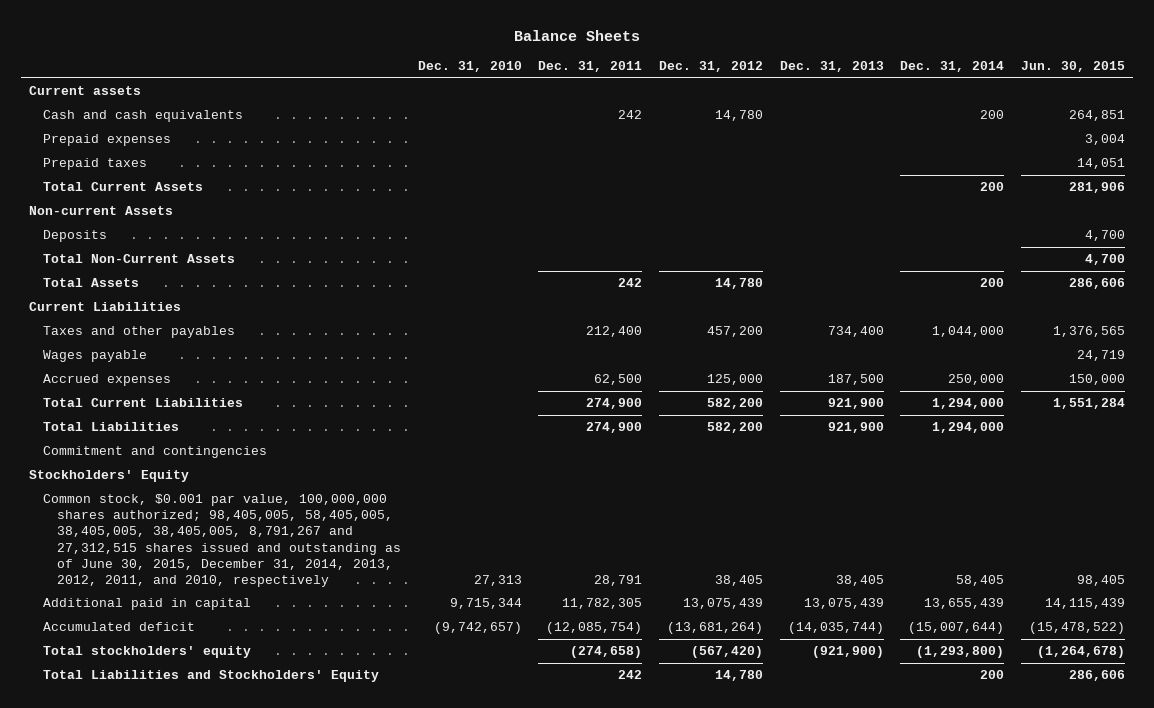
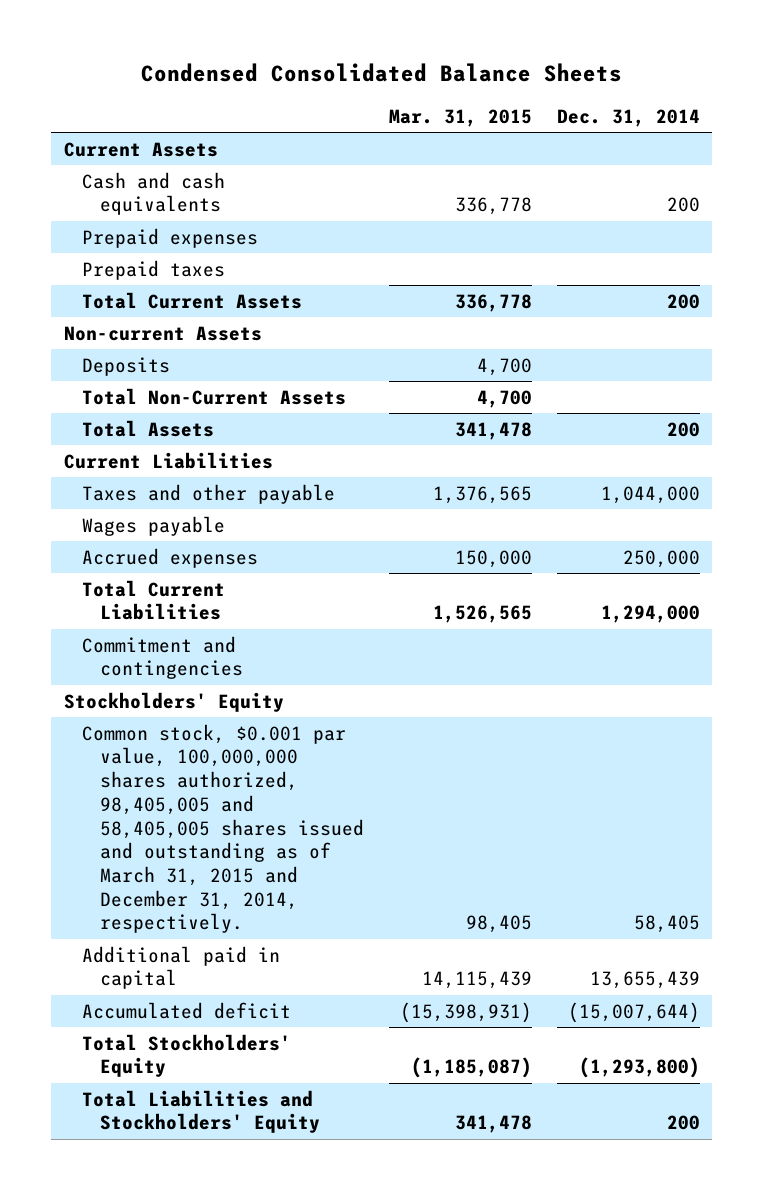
- Balance Sheets
+ Condensed Consolidated Balance Sheets
- | Dec. 31, 2010 | Dec. 31, 2011 | Dec. 31, 2012 | Dec. 31, 2013 | Dec. 31, 2014 | Jun. 30, 2015
+ | Mar. 31, 2015 | Dec. 31, 2014
- Current assets
+ Current Assets
- Taxes and other payables | | 212,400 | 457,200 | 734,400 | 1,044,000 | 1,376,565
+ Taxes and other payable | 1,376,565 | 1,044,000
- Total Liabilities | | 274,900 | 582,200 | 921,900 | 1,294,000 |
- Common stock, $0.001 par value, 100,000,000 shares authorized; 98,405,005, 58,405,005, 38,405,005, 38,405,005, 8,791,267 and 27,312,515 shares issued and outstanding as of June 30, 2015, December 31, 2014, 2013, 2012, 2011, and 2010, respectively | 27,313 | 28,791 | 38,405 | 38,405 | 58,405 | 98,405
+ Common stock, $0.001 par value, 100,000,000 shares authorized, 98,405,005 and 58,405,005 shares issued and outstanding as of March 31, 2015 and December 31, 2014, respectively. | 98,405 | 58,405
- Total stockholders' equity | | (274,658) | (567,420) | (921,900) | (1,293,800) | (1,264,678)
+ Total Stockholders' Equity | (1,185,087) | (1,293,800)

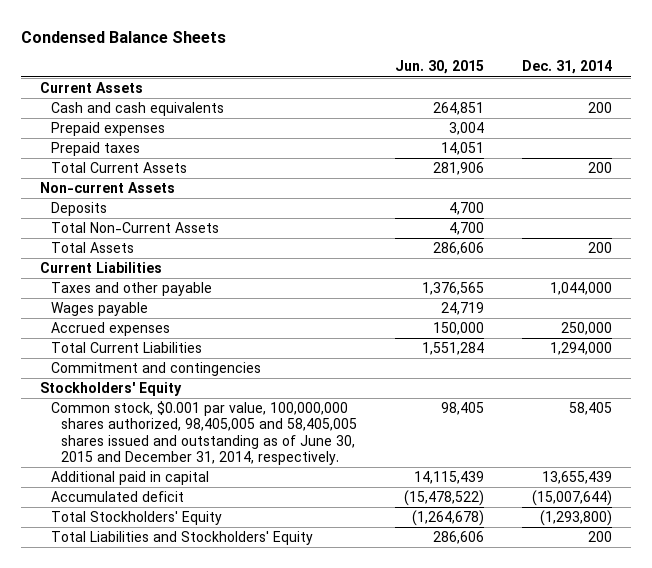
- Condensed Consolidated Balance Sheets
+ Condensed Balance Sheets
- | Mar. 31, 2015 | Dec. 31, 2014
+ | Jun. 30, 2015 | Dec. 31, 2014
- Common stock, $0.001 par value, 100,000,000 shares authorized, 98,405,005 and 58,405,005 shares issued and outstanding as of March 31, 2015 and December 31, 2014, respectively. | 98,405 | 58,405
+ Common stock, $0.001 par value, 100,000,000 shares authorized, 98,405,005 and 58,405,005 shares issued and outstanding as of June 30, 2015 and December 31, 2014, respectively. | 98,405 | 58,405

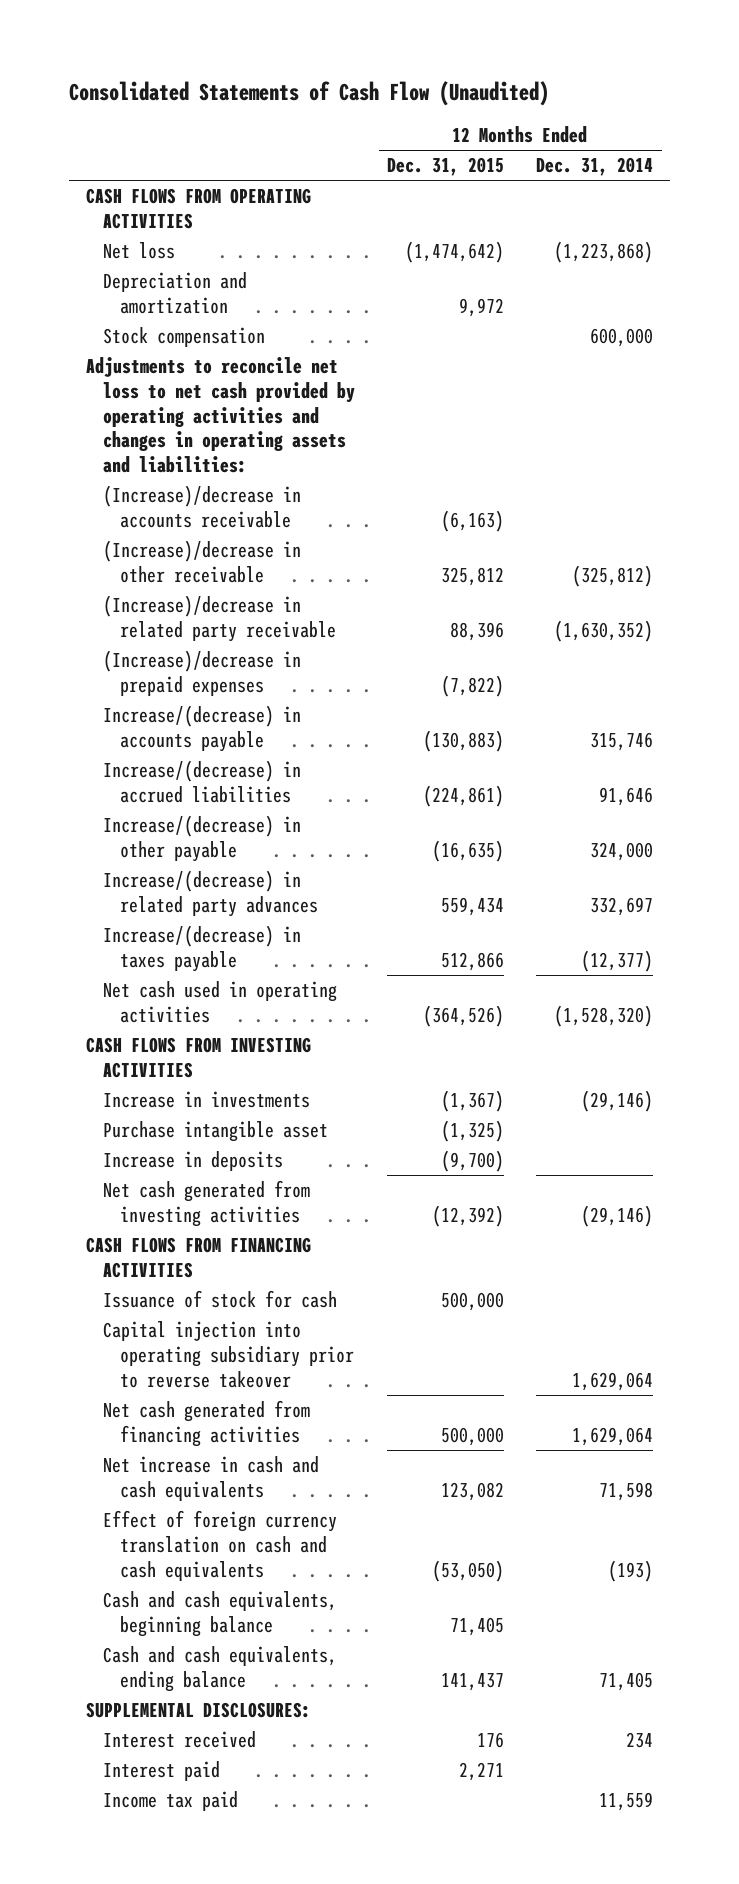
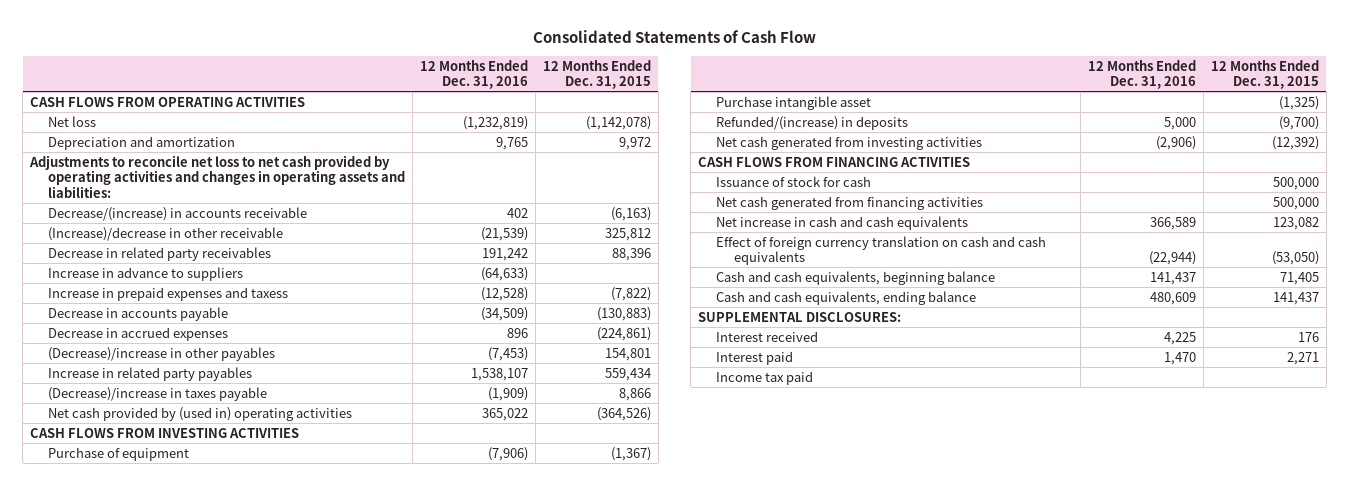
- Consolidated Statements of Cash Flow (Unaudited)
+ Consolidated Statements of Cash Flow
- | 12 Months Ended Dec. 31, 2015 | 12 Months Ended Dec. 31, 2014
+ | 12 Months Ended Dec. 31, 2016 | 12 Months Ended Dec. 31, 2015
- Net loss | (1,474,642) | (1,223,868)
+ Net loss | (1,232,819) | (1,142,078)
- Stock compensation | | 600,000
- (Increase)/decrease in accounts receivable | (6,163) |
+ Decrease/(increase) in accounts receivable | 402 | (6,163)
- (Increase)/decrease in related party receivable | 88,396 | (1,630,352)
- (Increase)/decrease in prepaid expenses | (7,822) |
- Increase/(decrease) in accounts payable | (130,883) | 315,746
- Increase/(decrease) in accrued liabilities | (224,861) | 91,646
- Increase/(decrease) in other payable | (16,635) | 324,000
- Increase/(decrease) in related party advances | 559,434 | 332,697
- Increase/(decrease) in taxes payable | 512,866 | (12,377)
- Net cash used in operating activities | (364,526) | (1,528,320)
+ Decrease in related party receivables | 191,242 | 88,396
+ Increase in advance to suppliers | (64,633) |
+ Increase in prepaid expenses and taxess | (12,528) | (7,822)
+ Decrease in accounts payable | (34,509) | (130,883)
+ Decrease in accrued expenses | 896 | (224,861)
+ (Decrease)/increase in other payables | (7,453) | 154,801
+ Increase in related party payables | 1,538,107 | 559,434
+ (Decrease)/increase in taxes payable | (1,909) | 8,866
+ Net cash provided by (used in) operating activities | 365,022 | (364,526)
- Increase in investments | (1,367) | (29,146)
+ Purchase of equipment | (7,906) | (1,367)
- Increase in deposits | (9,700) |
+ Refunded/(increase) in deposits | 5,000 | (9,700)
- Capital injection into operating subsidiary prior to reverse takeover | | 1,629,064

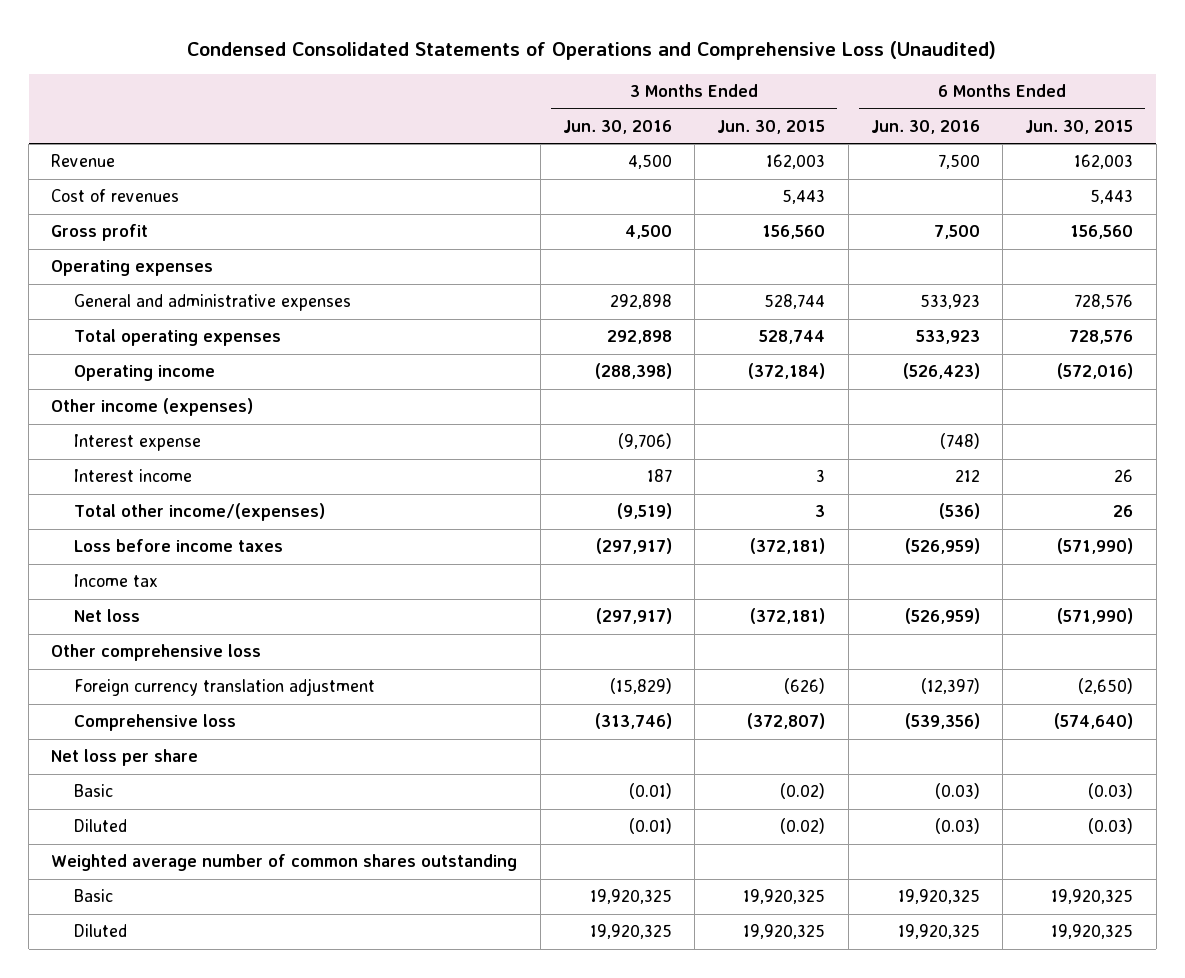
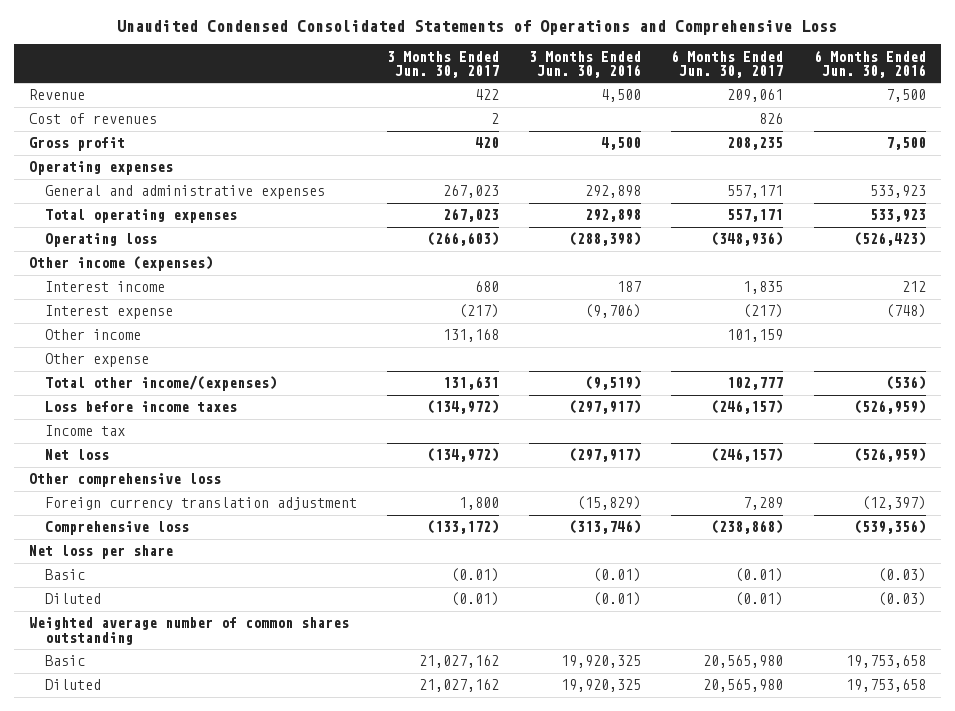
- Condensed Consolidated Statements of Operations and Comprehensive Loss (Unaudited)
+ Unaudited Condensed Consolidated Statements of Operations and Comprehensive Loss
- | 3 Months Ended Jun. 30, 2016 | 3 Months Ended Jun. 30, 2015 | 6 Months Ended Jun. 30, 2016 | 6 Months Ended Jun. 30, 2015
+ | 3 Months Ended Jun. 30, 2017 | 3 Months Ended Jun. 30, 2016 | 6 Months Ended Jun. 30, 2017 | 6 Months Ended Jun. 30, 2016
- Operating income | (288,398) | (372,184) | (526,423) | (572,016)
+ Operating loss | (266,603) | (288,398) | (348,936) | (526,423)
moved down: Interest expense | (217) | (9,706) | (217) | (748)
+ Other income | 131,168 | | 101,159 |
+ Other expense
- Basic | 19,920,325 | 19,920,325 | 19,920,325 | 19,920,325
- Diluted | 19,920,325 | 19,920,325 | 19,920,325 | 19,920,325
+ Basic | 21,027,162 | 19,920,325 | 20,565,980 | 19,753,658
+ Diluted | 21,027,162 | 19,920,325 | 20,565,980 | 19,753,658

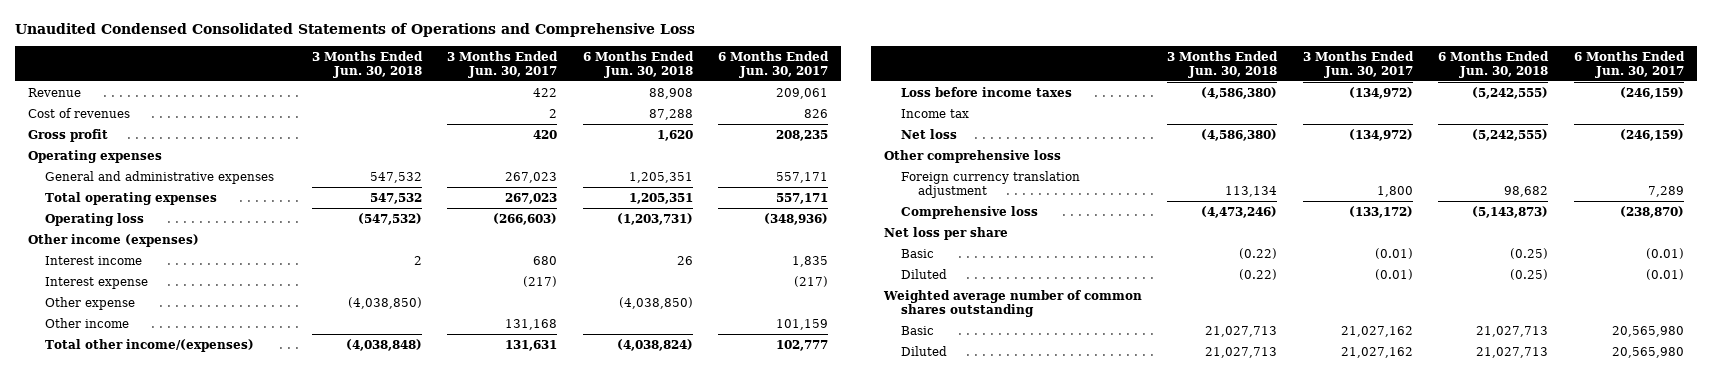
- | 3 Months Ended Jun. 30, 2017 | 3 Months Ended Jun. 30, 2016 | 6 Months Ended Jun. 30, 2017 | 6 Months Ended Jun. 30, 2016
+ | 3 Months Ended Jun. 30, 2018 | 3 Months Ended Jun. 30, 2017 | 6 Months Ended Jun. 30, 2018 | 6 Months Ended Jun. 30, 2017
moved down: Other income | | 131,168 | | 101,159
- Loss before income taxes | (134,972) | (297,917) | (246,157) | (526,959)
+ Loss before income taxes | (4,586,380) | (134,972) | (5,242,555) | (246,159)
- Net loss | (134,972) | (297,917) | (246,157) | (526,959)
+ Net loss | (4,586,380) | (134,972) | (5,242,555) | (246,159)
- Comprehensive loss | (133,172) | (313,746) | (238,868) | (539,356)
+ Comprehensive loss | (4,473,246) | (133,172) | (5,143,873) | (238,870)

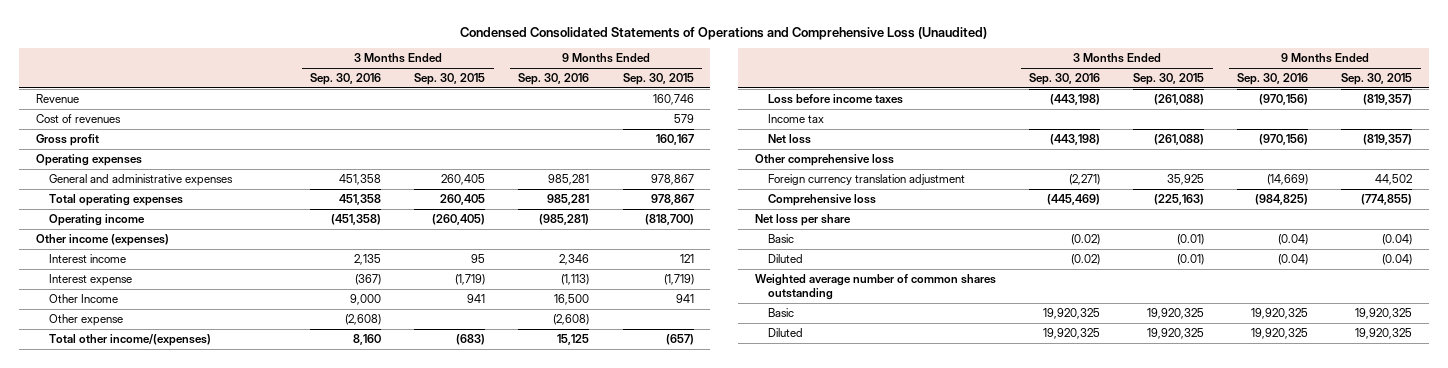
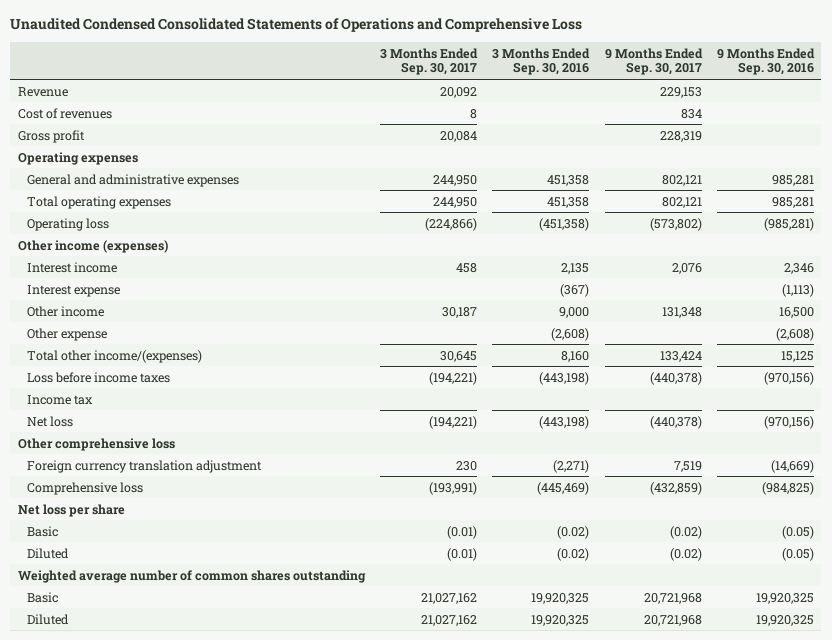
- Condensed Consolidated Statements of Operations and Comprehensive Loss (Unaudited)
+ Unaudited Condensed Consolidated Statements of Operations and Comprehensive Loss
- | 3 Months Ended Sep. 30, 2016 | 3 Months Ended Sep. 30, 2015 | 9 Months Ended Sep. 30, 2016 | 9 Months Ended Sep. 30, 2015
+ | 3 Months Ended Sep. 30, 2017 | 3 Months Ended Sep. 30, 2016 | 9 Months Ended Sep. 30, 2017 | 9 Months Ended Sep. 30, 2016
- Operating income | (451,358) | (260,405) | (985,281) | (818,700)
+ Operating loss | (224,866) | (451,358) | (573,802) | (985,281)
- Other Income | 9,000 | 941 | 16,500 | 941
+ Other income | 30,187 | 9,000 | 131,348 | 16,500
- Basic | (0.02) | (0.01) | (0.04) | (0.04)
- Diluted | (0.02) | (0.01) | (0.04) | (0.04)
+ Basic | (0.01) | (0.02) | (0.02) | (0.05)
+ Diluted | (0.01) | (0.02) | (0.02) | (0.05)

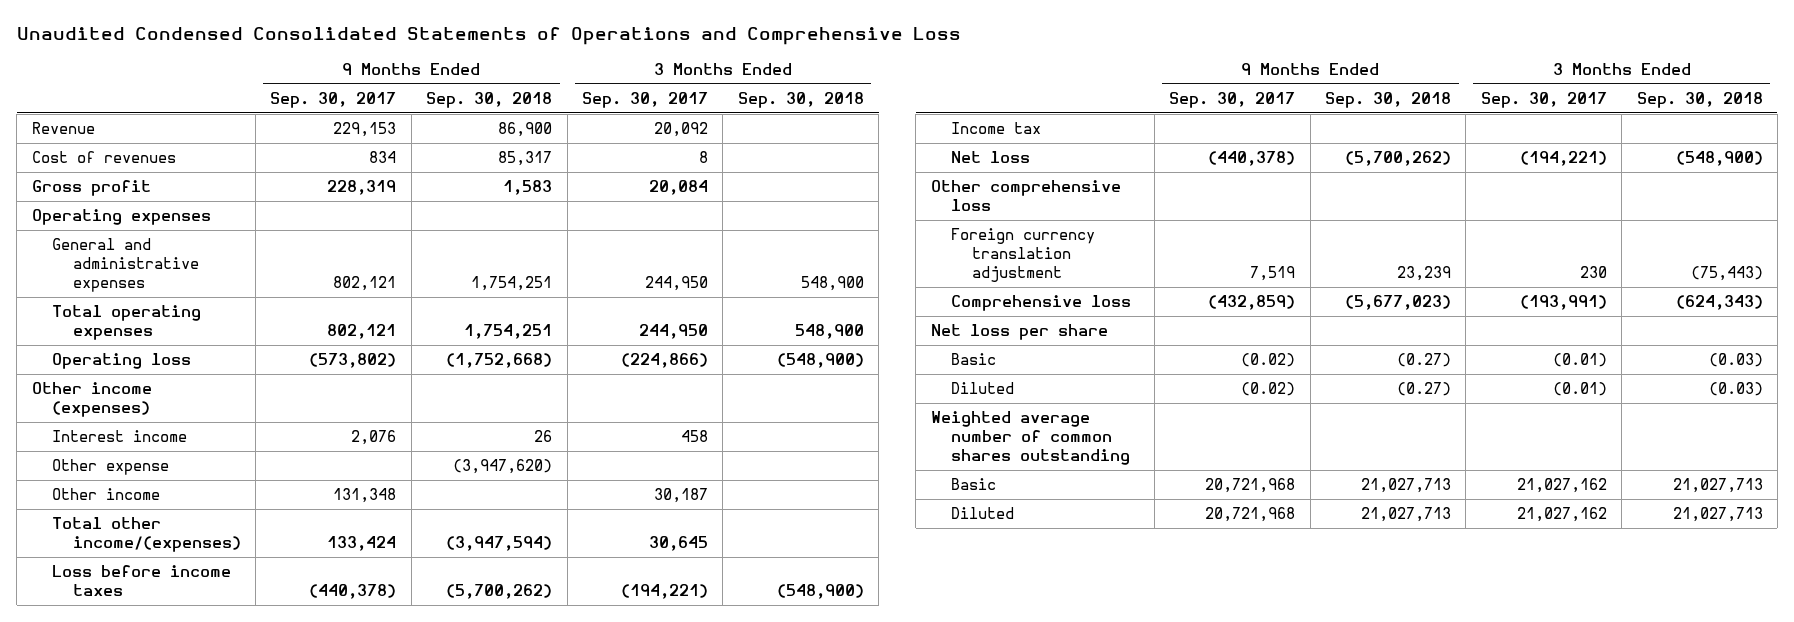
- | 3 Months Ended Sep. 30, 2017 | 3 Months Ended Sep. 30, 2016 | 9 Months Ended Sep. 30, 2017 | 9 Months Ended Sep. 30, 2016
+ | 9 Months Ended Sep. 30, 2017 | 9 Months Ended Sep. 30, 2018 | 3 Months Ended Sep. 30, 2017 | 3 Months Ended Sep. 30, 2018
- Interest expense | | (367) | | (1,113)
moved down: Other income | 131,348 | | 30,187 |

